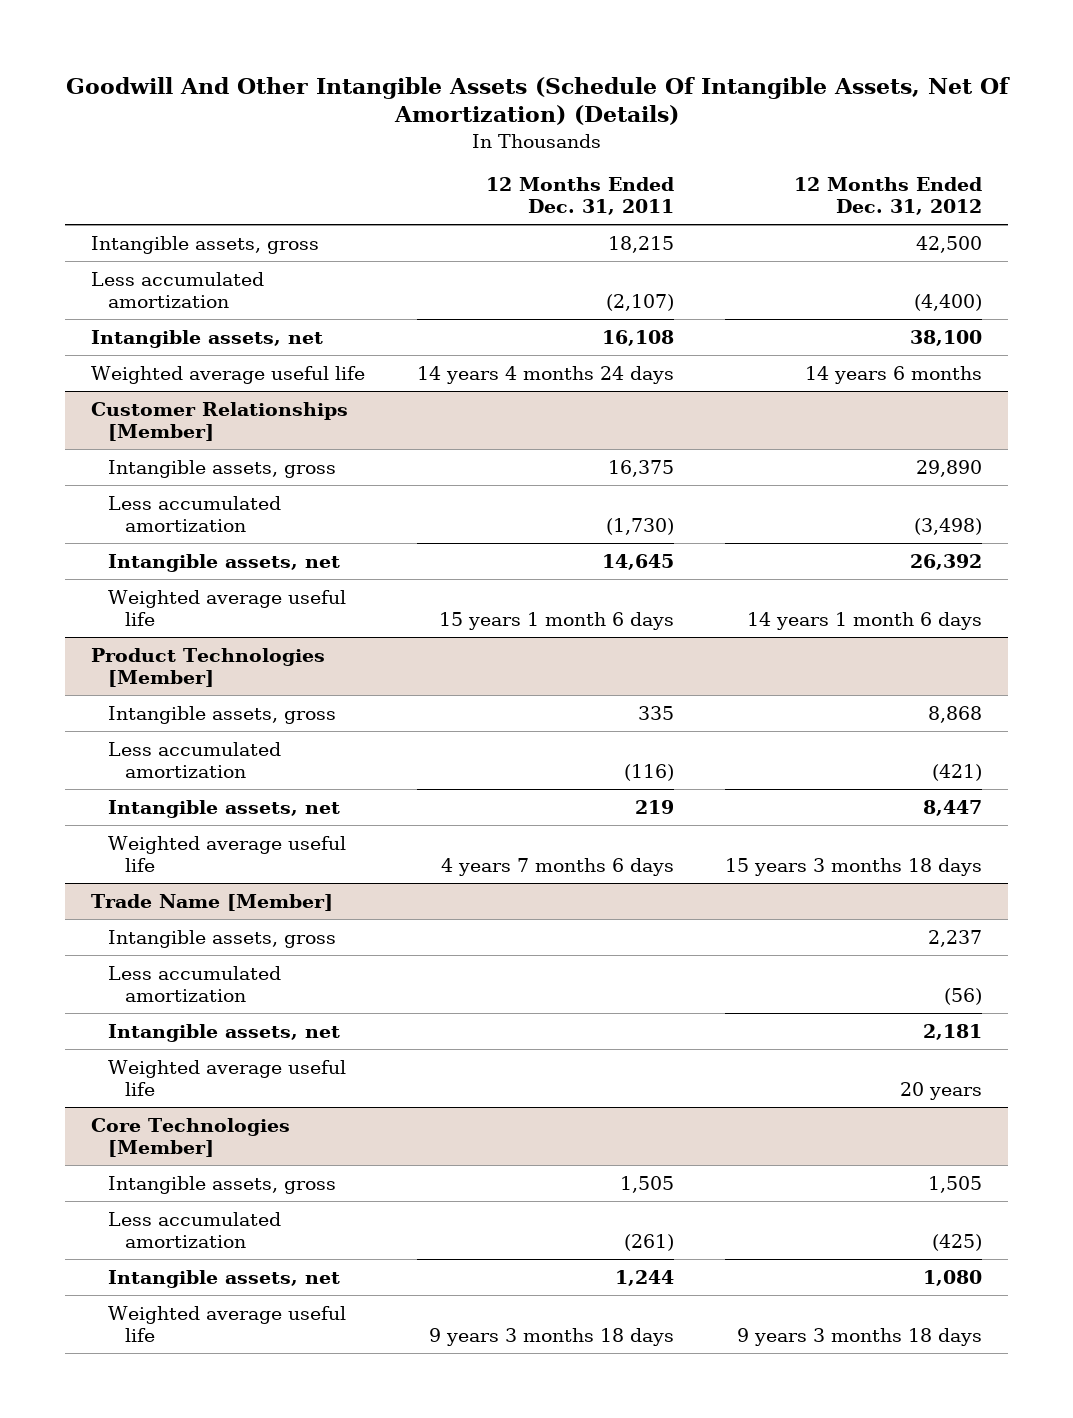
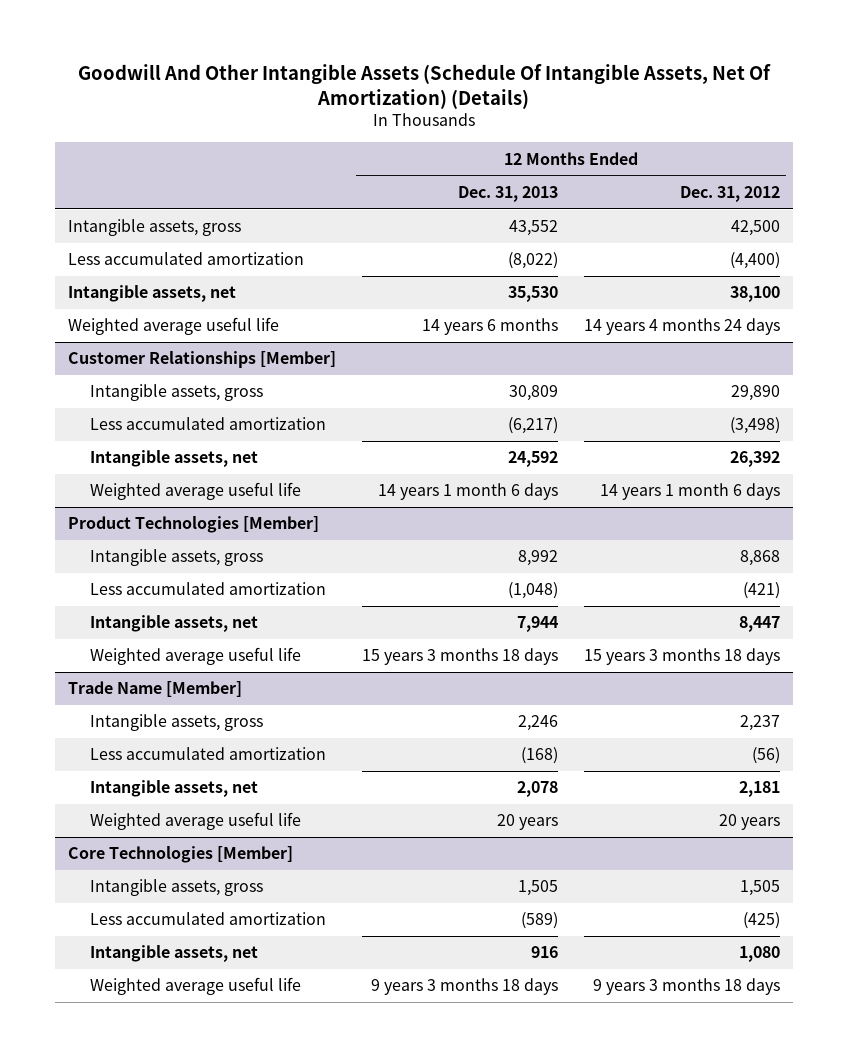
- | 12 Months Ended Dec. 31, 2011 | 12 Months Ended Dec. 31, 2012
+ | 12 Months Ended Dec. 31, 2013 | 12 Months Ended Dec. 31, 2012
- Weighted average useful life | 14 years 4 months 24 days | 14 years 6 months
+ Weighted average useful life | 14 years 6 months | 14 years 4 months 24 days

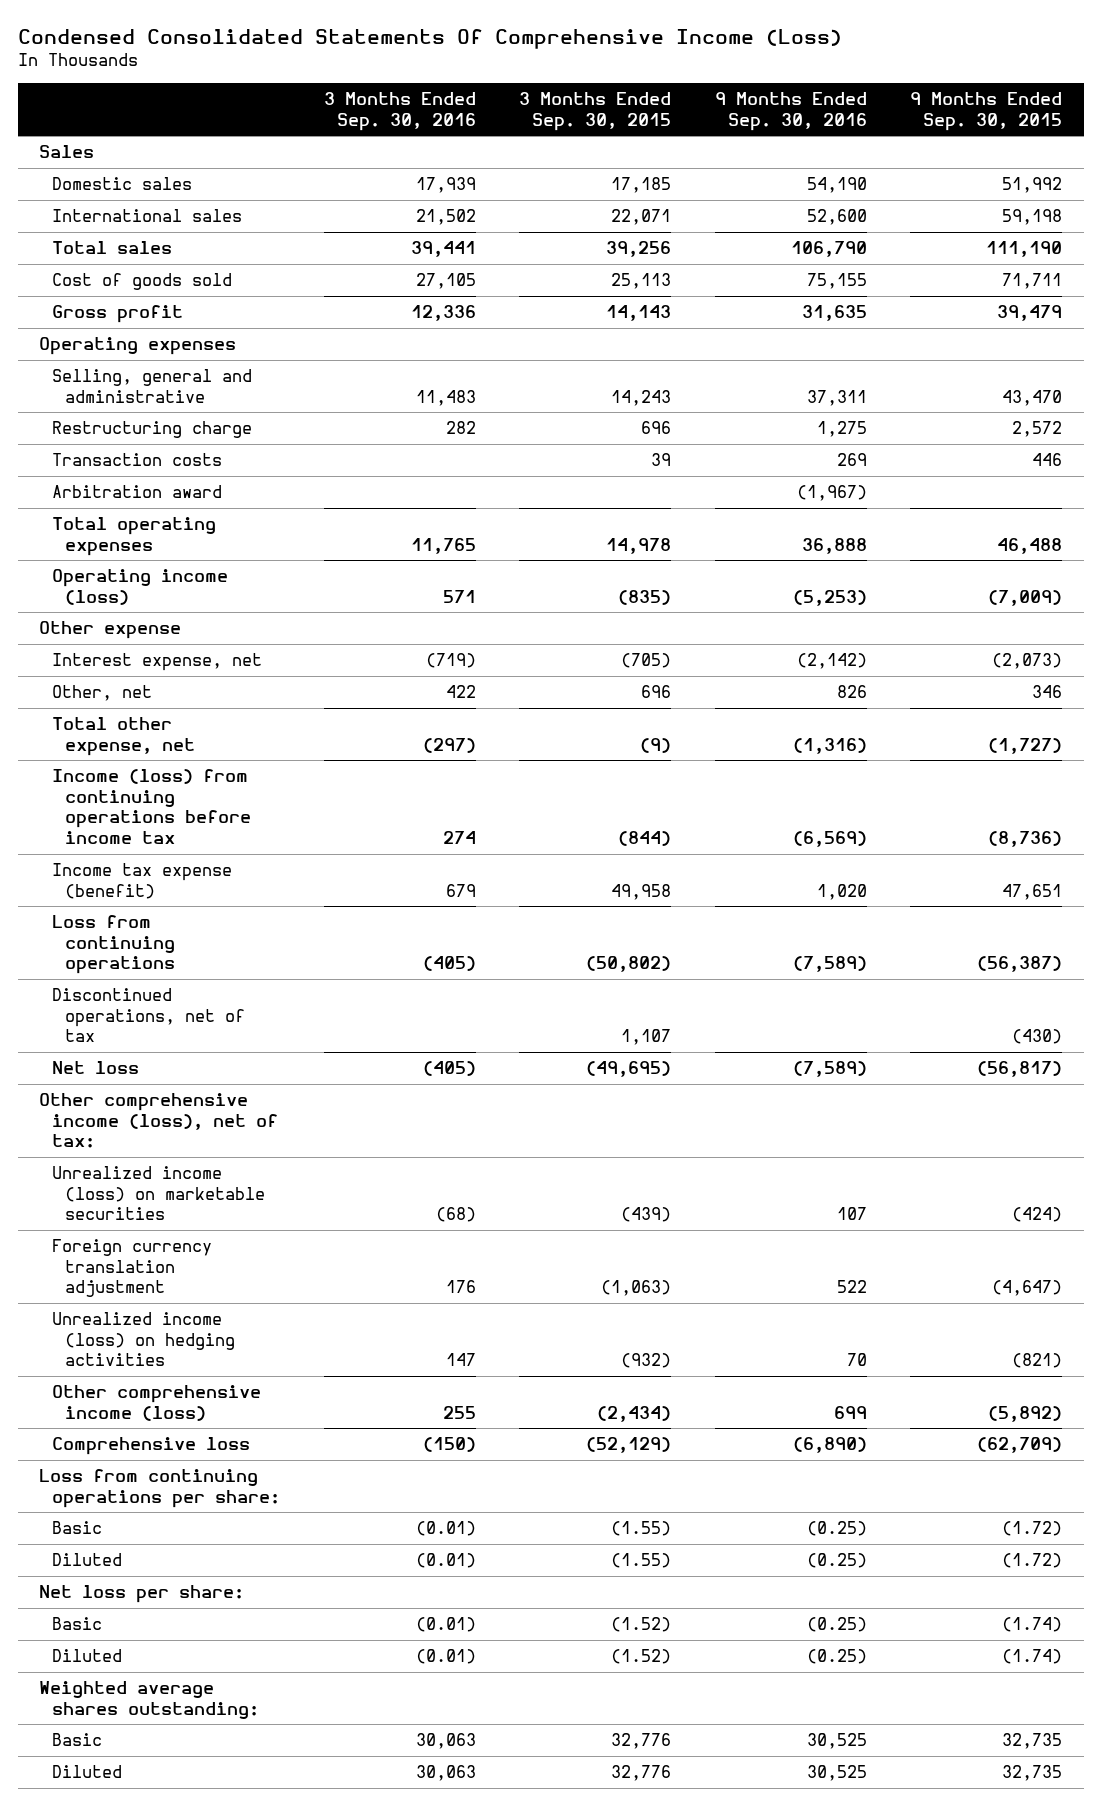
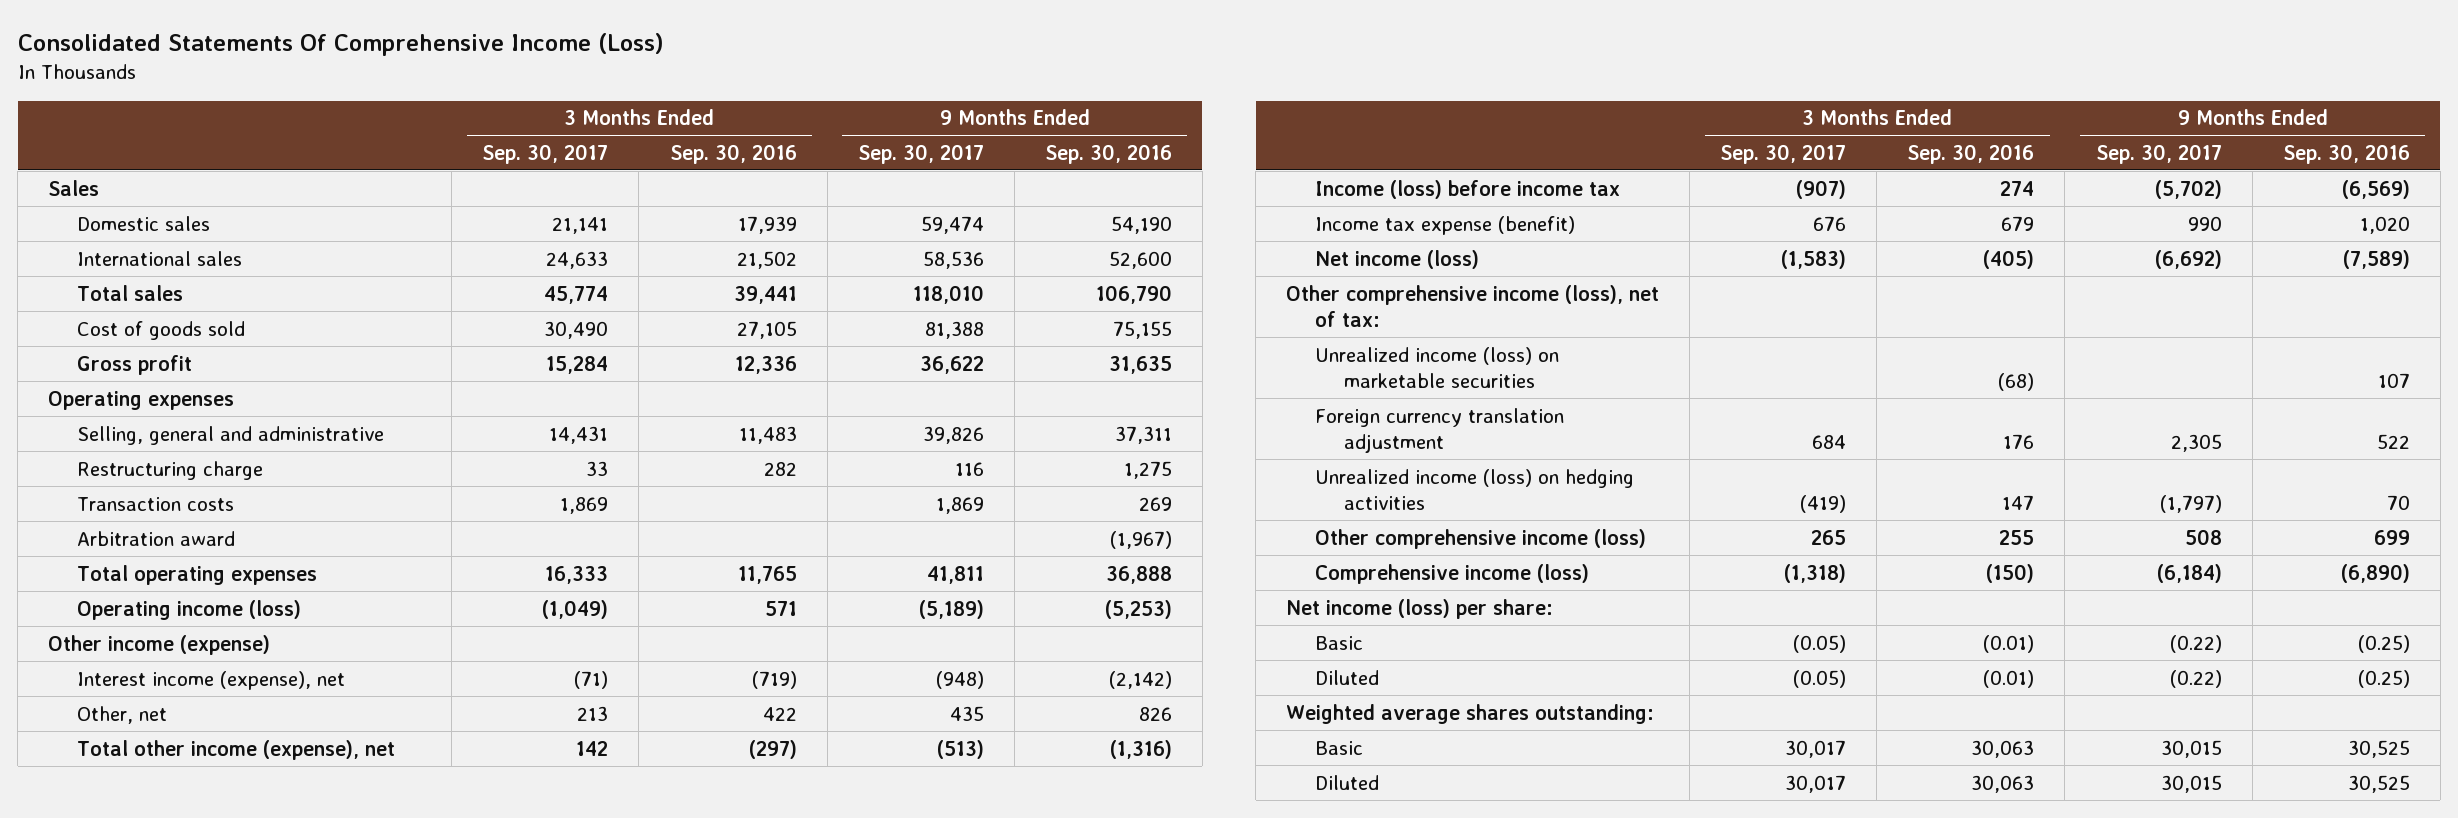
- Condensed Consolidated Statements Of Comprehensive Income (Loss)
+ Consolidated Statements Of Comprehensive Income (Loss)
- | 3 Months Ended Sep. 30, 2016 | 3 Months Ended Sep. 30, 2015 | 9 Months Ended Sep. 30, 2016 | 9 Months Ended Sep. 30, 2015
+ | 3 Months Ended Sep. 30, 2017 | 3 Months Ended Sep. 30, 2016 | 9 Months Ended Sep. 30, 2017 | 9 Months Ended Sep. 30, 2016
- Other expense
- Interest expense, net | (719) | (705) | (2,142) | (2,073)
+ Other income (expense)
+ Interest income (expense), net | (71) | (719) | (948) | (2,142)
- Total other expense, net | (297) | (9) | (1,316) | (1,727)
- Income (loss) from continuing operations before income tax | 274 | (844) | (6,569) | (8,736)
+ Total other income (expense), net | 142 | (297) | (513) | (1,316)
+ Income (loss) before income tax | (907) | 274 | (5,702) | (6,569)
- Loss from continuing operations | (405) | (50,802) | (7,589) | (56,387)
- Discontinued operations, net of tax | | 1,107 | | (430)
- Net loss | (405) | (49,695) | (7,589) | (56,817)
+ Net income (loss) | (1,583) | (405) | (6,692) | (7,589)
- Comprehensive loss | (150) | (52,129) | (6,890) | (62,709)
- Loss from continuing operations per share:
- Basic | (0.01) | (1.55) | (0.25) | (1.72)
- Diluted | (0.01) | (1.55) | (0.25) | (1.72)
- Net loss per share:
+ Comprehensive income (loss) | (1,318) | (150) | (6,184) | (6,890)
+ Net income (loss) per share:

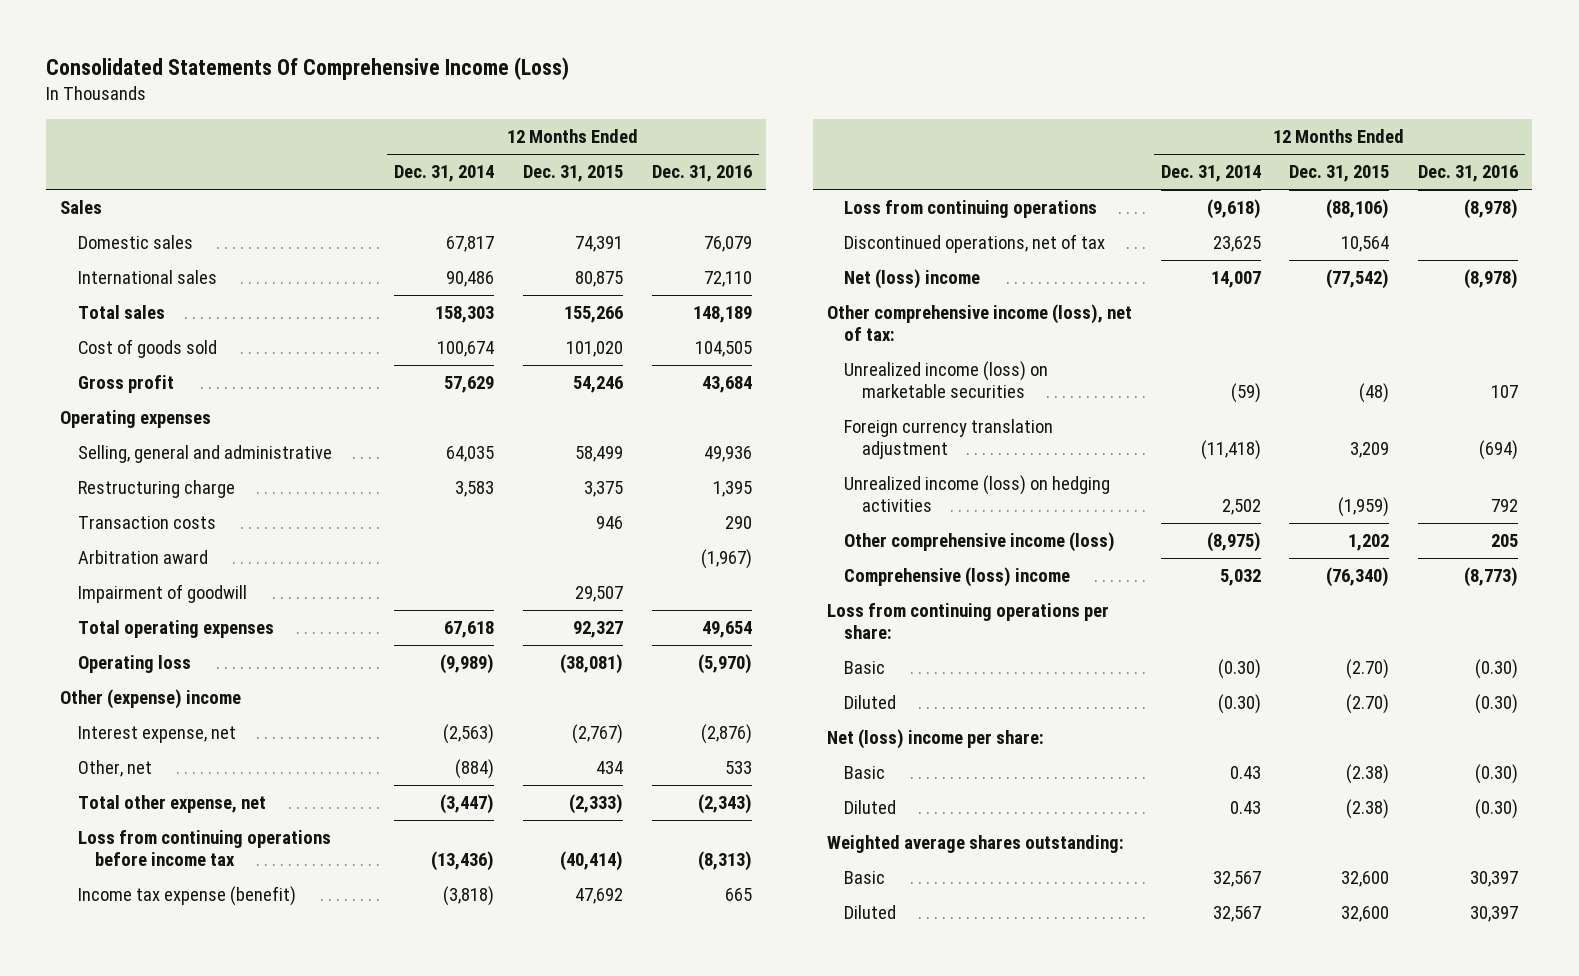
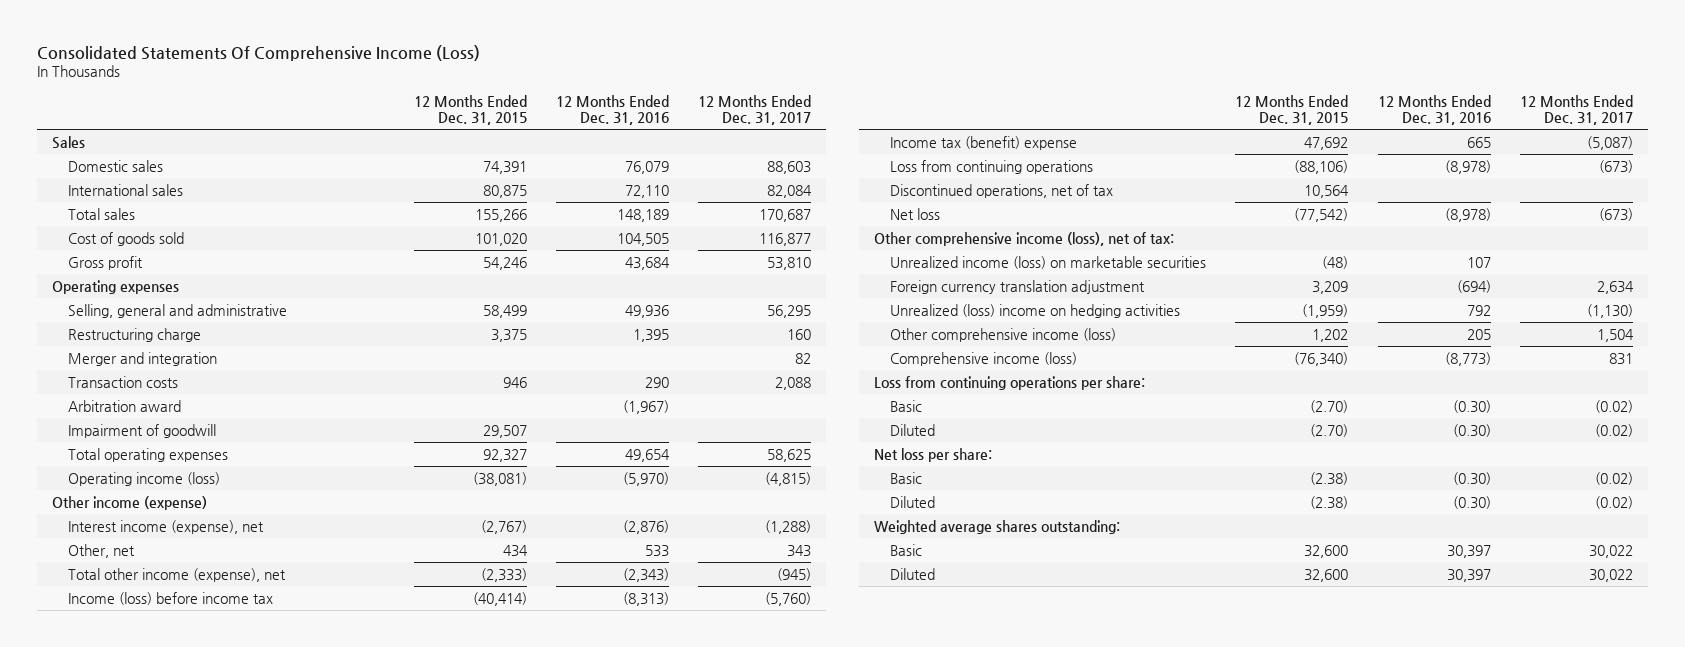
- | 12 Months Ended Dec. 31, 2014 | 12 Months Ended Dec. 31, 2015 | 12 Months Ended Dec. 31, 2016
+ | 12 Months Ended Dec. 31, 2015 | 12 Months Ended Dec. 31, 2016 | 12 Months Ended Dec. 31, 2017
+ Merger and integration | | | 82
- Operating loss | (9,989) | (38,081) | (5,970)
- Other (expense) income
- Interest expense, net | (2,563) | (2,767) | (2,876)
+ Operating income (loss) | (38,081) | (5,970) | (4,815)
+ Other income (expense)
+ Interest income (expense), net | (2,767) | (2,876) | (1,288)
- Total other expense, net | (3,447) | (2,333) | (2,343)
- Loss from continuing operations before income tax | (13,436) | (40,414) | (8,313)
- Income tax expense (benefit) | (3,818) | 47,692 | 665
+ Total other income (expense), net | (2,333) | (2,343) | (945)
+ Income (loss) before income tax | (40,414) | (8,313) | (5,760)
+ Income tax (benefit) expense | 47,692 | 665 | (5,087)
- Net (loss) income | 14,007 | (77,542) | (8,978)
+ Net loss | (77,542) | (8,978) | (673)
- Unrealized income (loss) on hedging activities | 2,502 | (1,959) | 792
+ Unrealized (loss) income on hedging activities | (1,959) | 792 | (1,130)
- Comprehensive (loss) income | 5,032 | (76,340) | (8,773)
+ Comprehensive income (loss) | (76,340) | (8,773) | 831
- Net (loss) income per share:
+ Net loss per share:

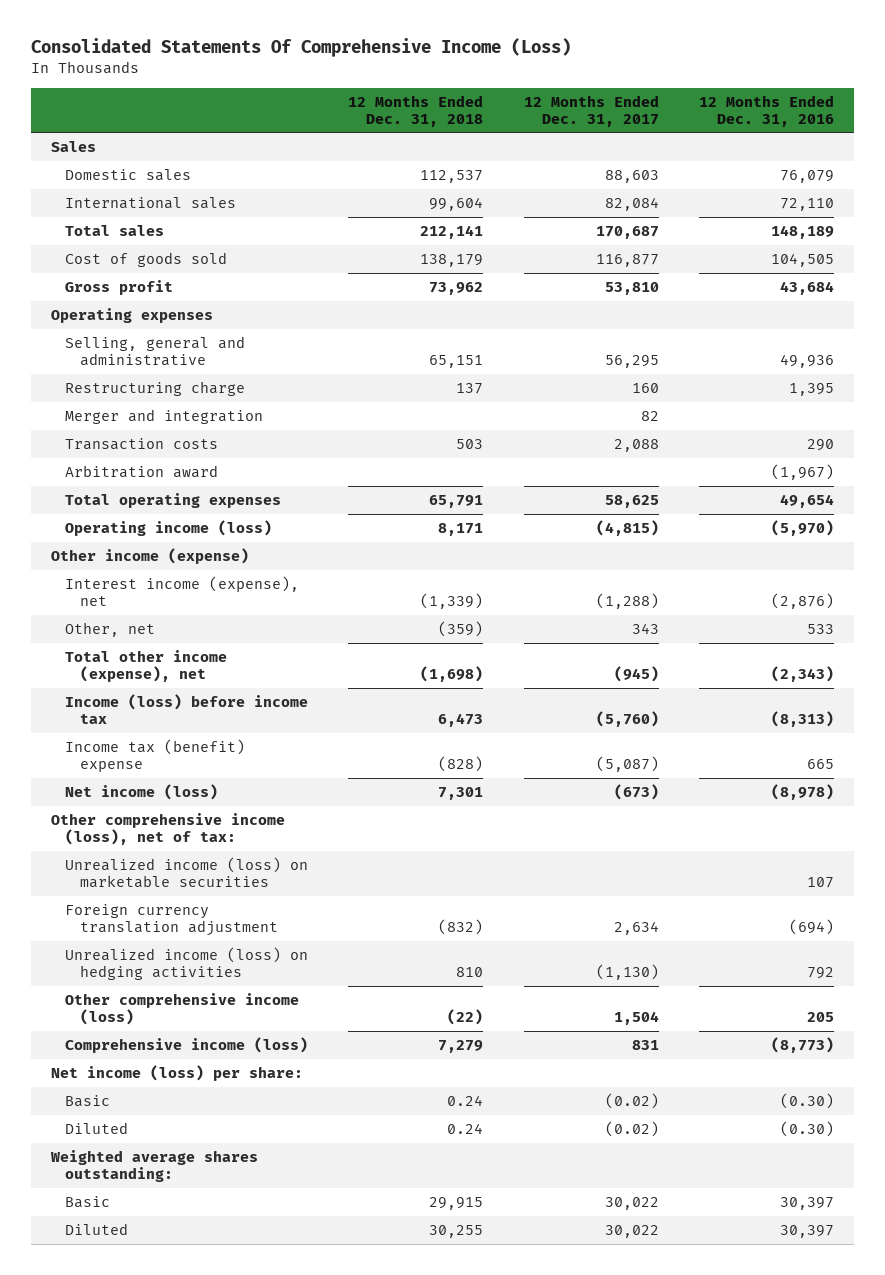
- | 12 Months Ended Dec. 31, 2015 | 12 Months Ended Dec. 31, 2016 | 12 Months Ended Dec. 31, 2017
+ | 12 Months Ended Dec. 31, 2018 | 12 Months Ended Dec. 31, 2017 | 12 Months Ended Dec. 31, 2016
- Impairment of goodwill | 29,507 | |
- Loss from continuing operations | (88,106) | (8,978) | (673)
- Discontinued operations, net of tax | 10,564 | |
- Net loss | (77,542) | (8,978) | (673)
+ Net income (loss) | 7,301 | (673) | (8,978)
- Unrealized (loss) income on hedging activities | (1,959) | 792 | (1,130)
+ Unrealized income (loss) on hedging activities | 810 | (1,130) | 792
- Loss from continuing operations per share:
- Basic | (2.70) | (0.30) | (0.02)
- Diluted | (2.70) | (0.30) | (0.02)
- Net loss per share:
+ Net income (loss) per share:

